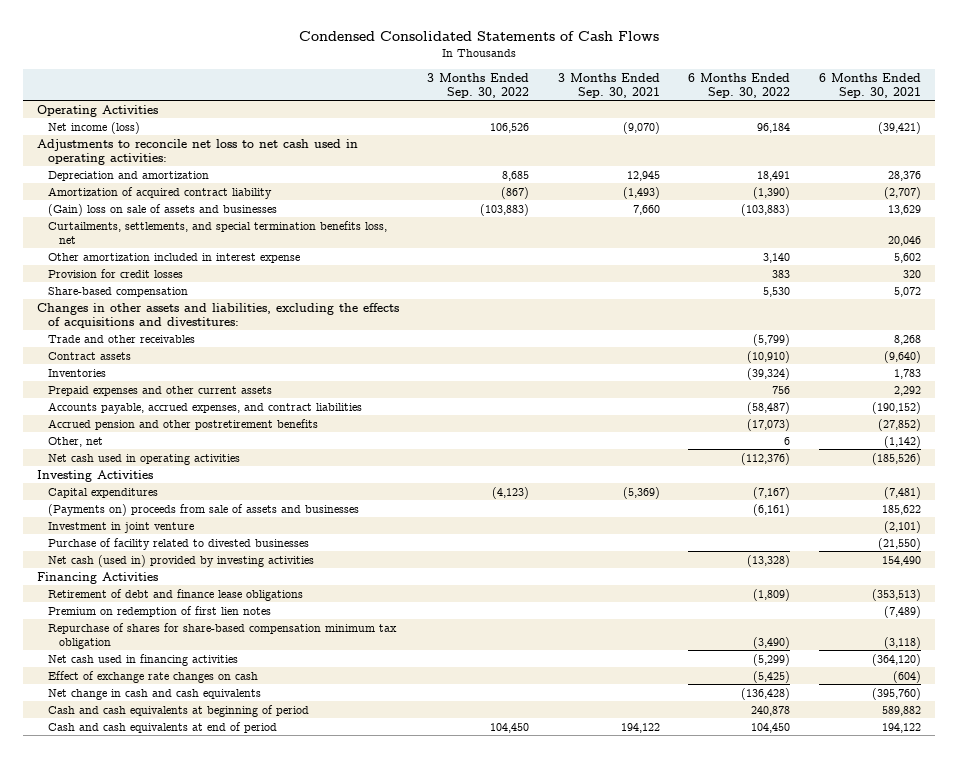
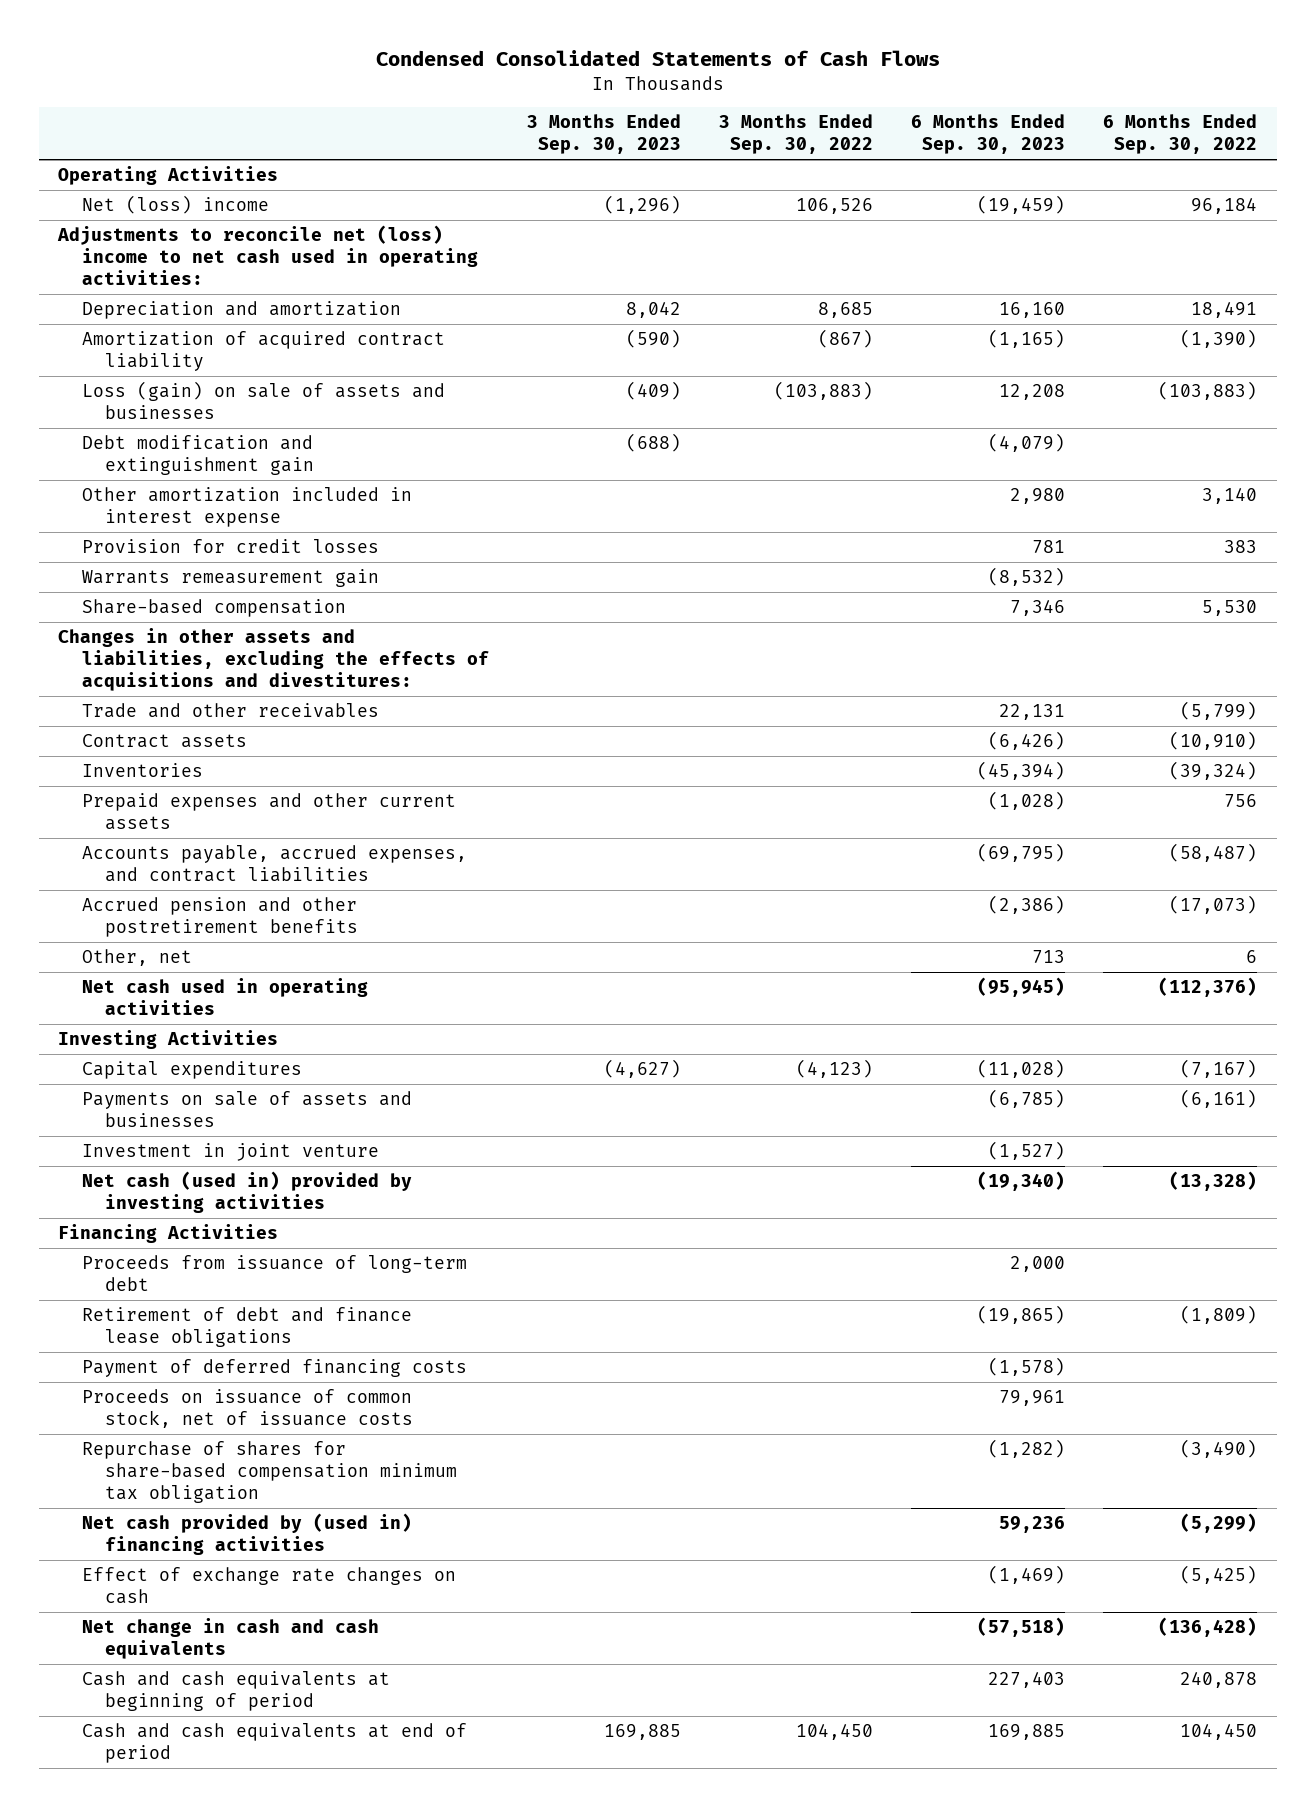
- | 3 Months Ended Sep. 30, 2022 | 3 Months Ended Sep. 30, 2021 | 6 Months Ended Sep. 30, 2022 | 6 Months Ended Sep. 30, 2021
+ | 3 Months Ended Sep. 30, 2023 | 3 Months Ended Sep. 30, 2022 | 6 Months Ended Sep. 30, 2023 | 6 Months Ended Sep. 30, 2022
- Net income (loss) | 106,526 | (9,070) | 96,184 | (39,421)
- Adjustments to reconcile net loss to net cash used in operating activities:
+ Net (loss) income | (1,296) | 106,526 | (19,459) | 96,184
+ Adjustments to reconcile net (loss) income to net cash used in operating activities:
- (Gain) loss on sale of assets and businesses | (103,883) | 7,660 | (103,883) | 13,629
- Curtailments, settlements, and special termination benefits loss, net | | | | 20,046
+ Loss (gain) on sale of assets and businesses | (409) | (103,883) | 12,208 | (103,883)
+ Debt modification and extinguishment gain | (688) | | (4,079) |
+ Warrants remeasurement gain | | | (8,532) |
- (Payments on) proceeds from sale of assets and businesses | | | (6,161) | 185,622
+ Payments on sale of assets and businesses | | | (6,785) | (6,161)
- Purchase of facility related to divested businesses | | | | (21,550)
+ Proceeds from issuance of long-term debt | | | 2,000 |
- Premium on redemption of first lien notes | | | | (7,489)
+ Payment of deferred financing costs | | | (1,578) |
+ Proceeds on issuance of common stock, net of issuance costs | | | 79,961 |
- Net cash used in financing activities | | | (5,299) | (364,120)
+ Net cash provided by (used in) financing activities | | | 59,236 | (5,299)

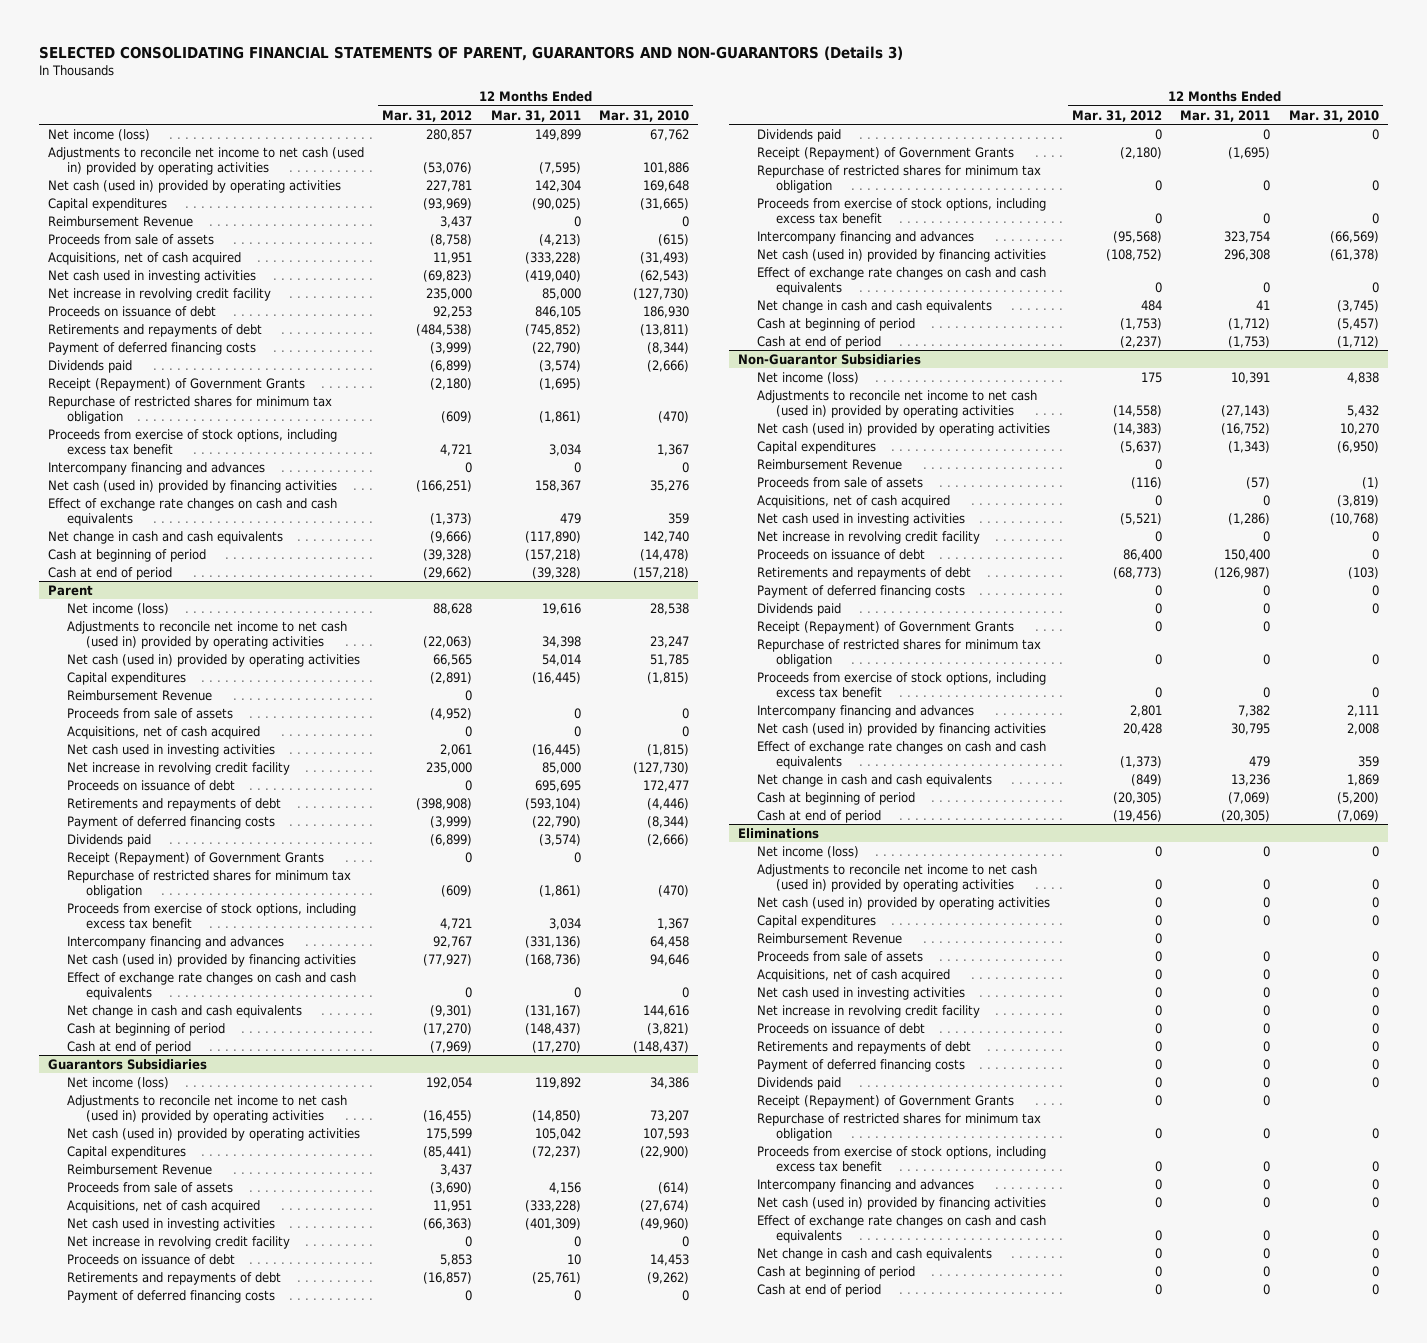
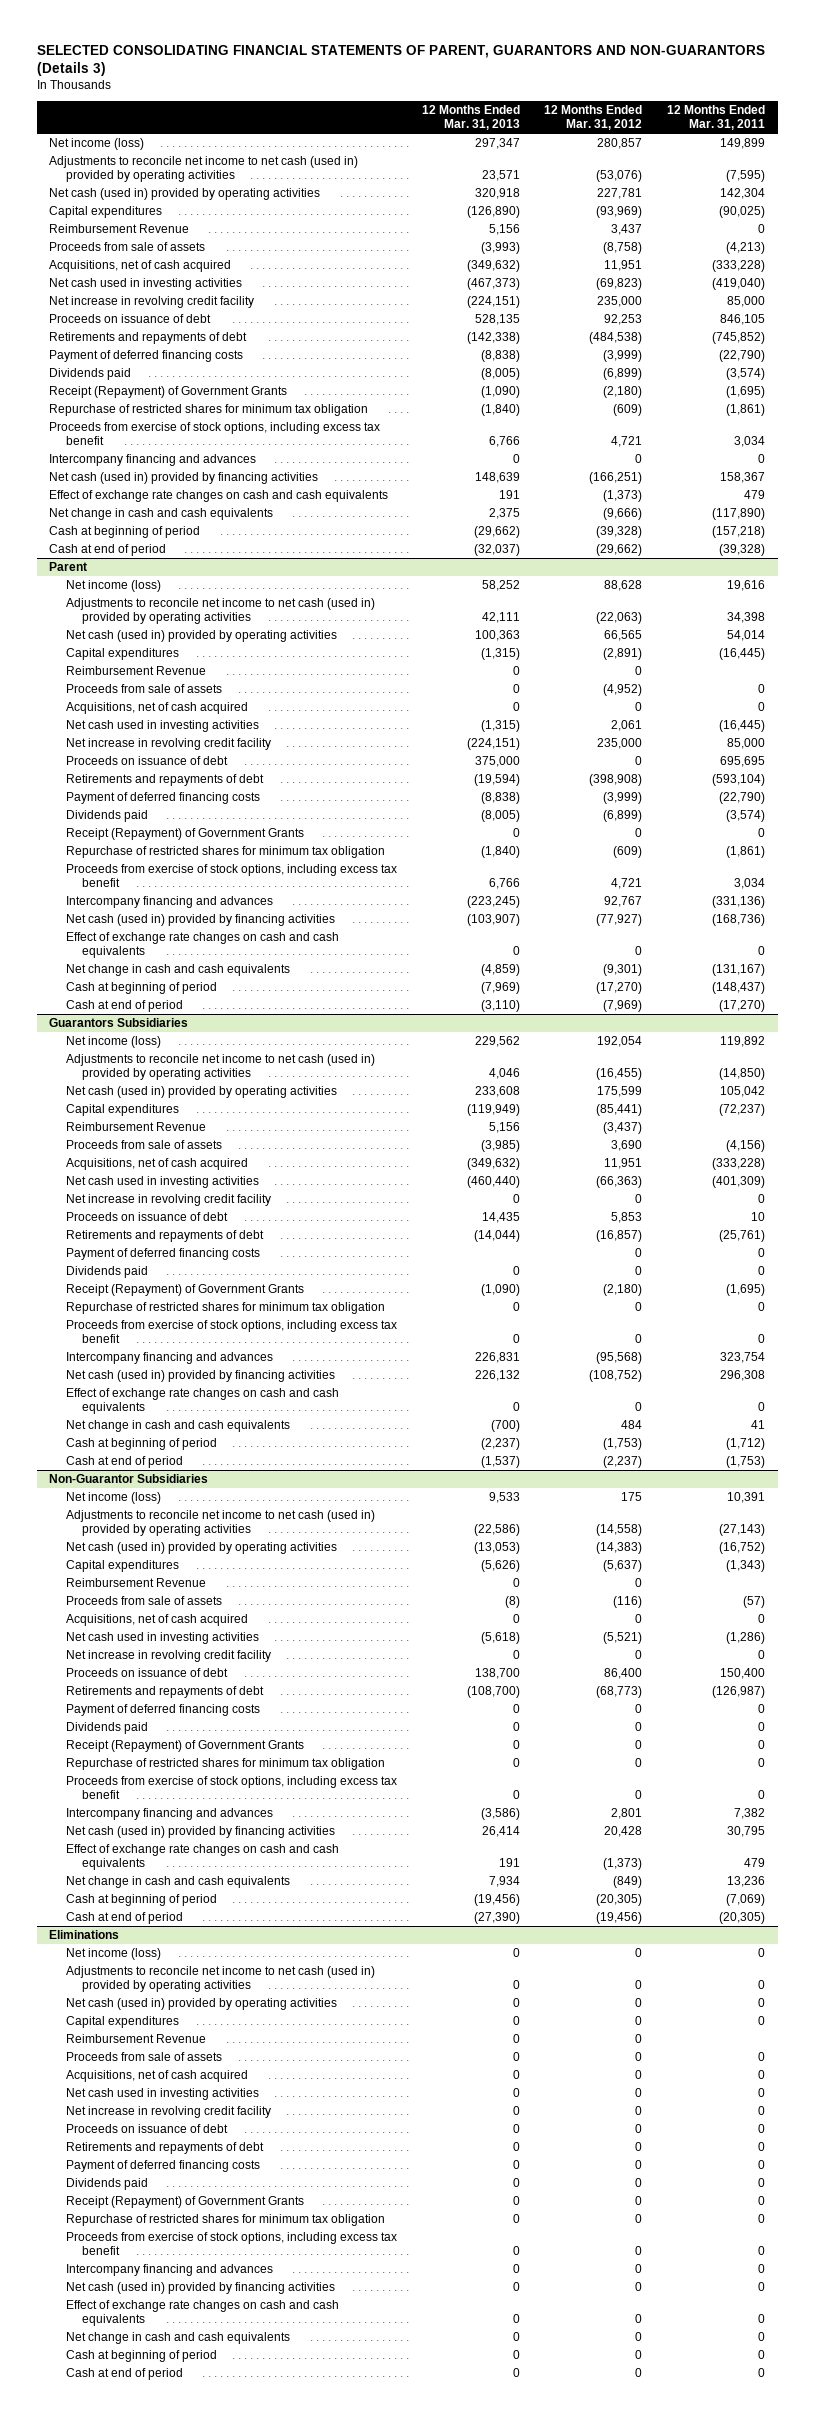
- | 12 Months Ended Mar. 31, 2012 | 12 Months Ended Mar. 31, 2011 | 12 Months Ended Mar. 31, 2010
+ | 12 Months Ended Mar. 31, 2013 | 12 Months Ended Mar. 31, 2012 | 12 Months Ended Mar. 31, 2011
@ Guarantors Subsidiaries
- Reimbursement Revenue | 3,437 | |
- Proceeds from sale of assets | (3,690) | 4,156 | (614)
+ Reimbursement Revenue | 5,156 | (3,437) |
+ Proceeds from sale of assets | (3,985) | 3,690 | (4,156)

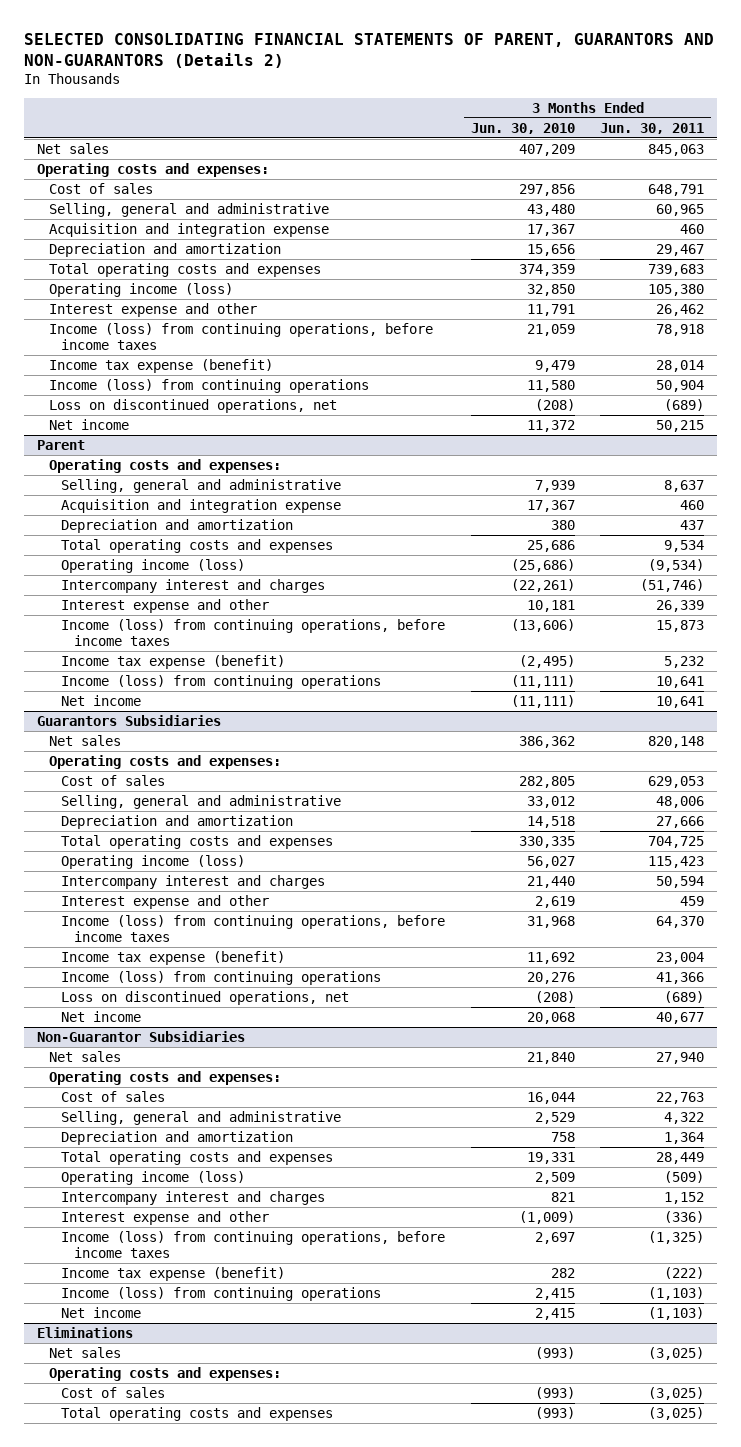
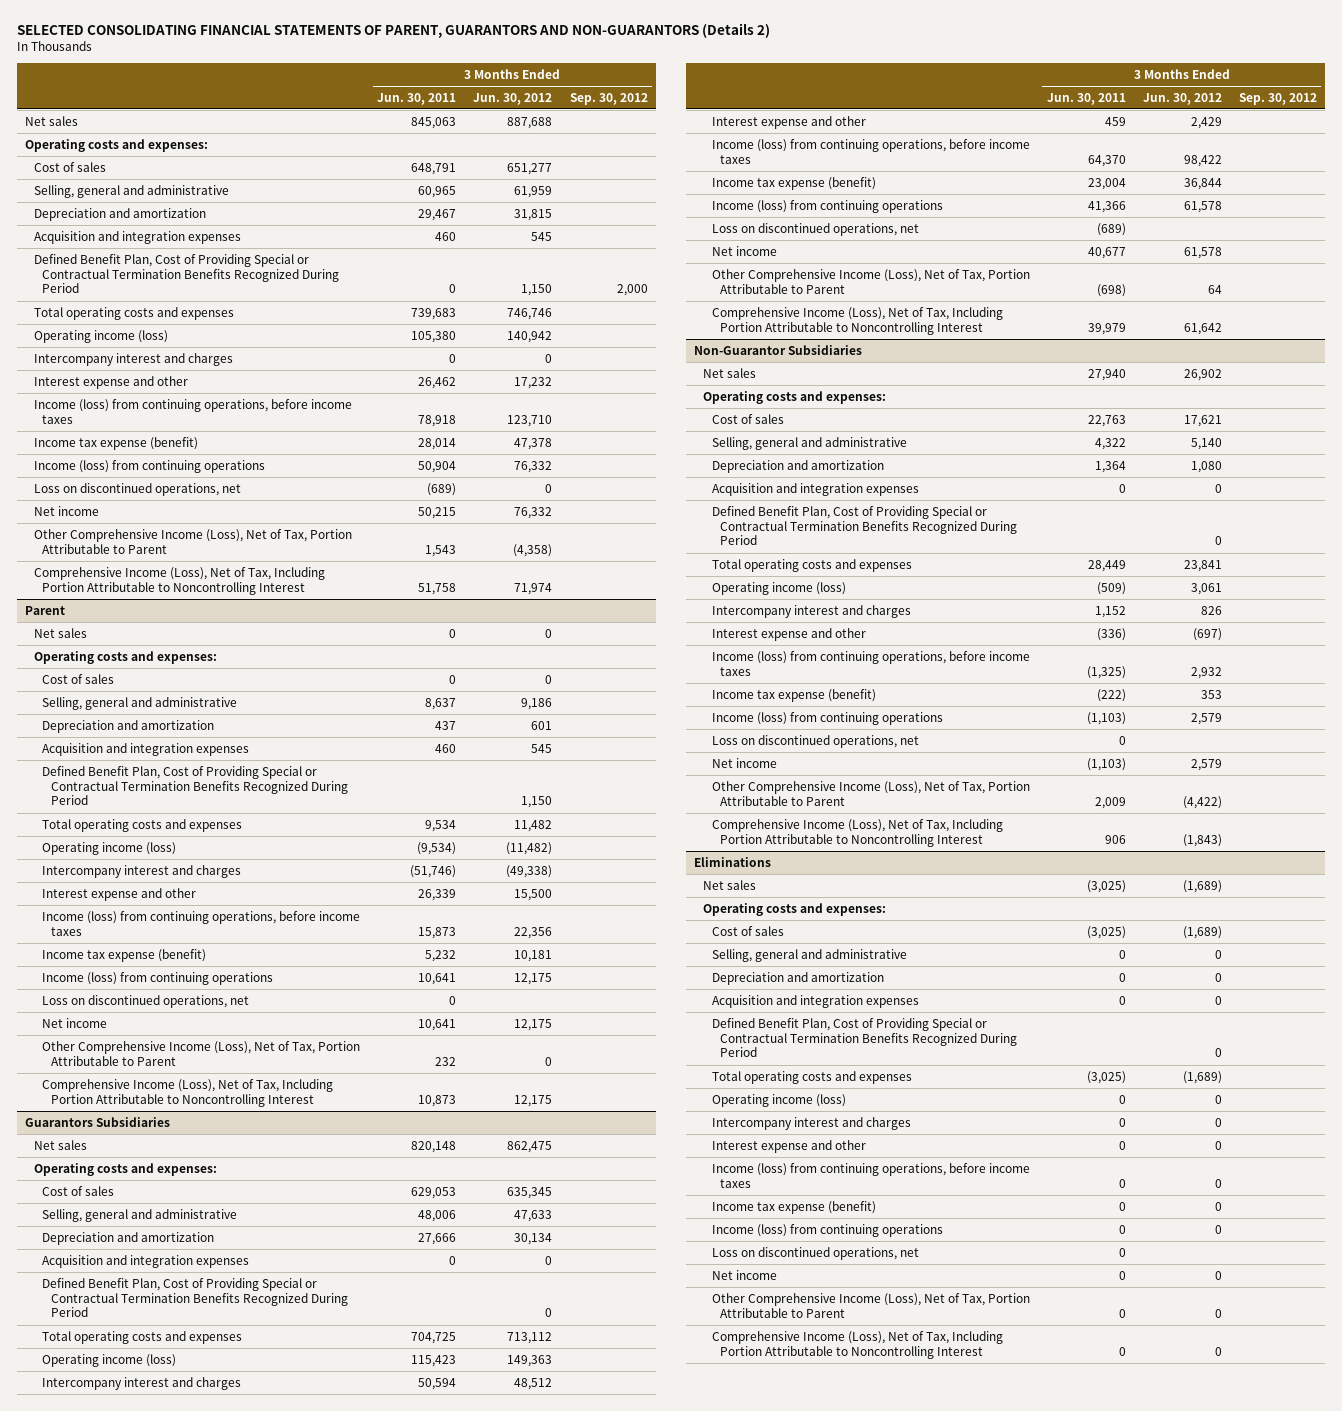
- | 3 Months Ended Jun. 30, 2010 | 3 Months Ended Jun. 30, 2011
+ | 3 Months Ended Jun. 30, 2011 | 3 Months Ended Jun. 30, 2012 | 3 Months Ended Sep. 30, 2012
- Acquisition and integration expense | 17,367 | 460
+ Acquisition and integration expenses | 460 | 545 |
+ Defined Benefit Plan, Cost of Providing Special or Contractual Termination Benefits Recognized During Period | 0 | 1,150 | 2,000
+ Intercompany interest and charges | 0 | 0 |
+ Other Comprehensive Income (Loss), Net of Tax, Portion Attributable to Parent | 1,543 | (4,358) |
+ Comprehensive Income (Loss), Net of Tax, Including Portion Attributable to Noncontrolling Interest | 51,758 | 71,974 |
@ Parent
+ Net sales | 0 | 0 |
+ Cost of sales | 0 | 0 |
- Acquisition and integration expense | 17,367 | 460
+ Acquisition and integration expenses | 460 | 545 |
+ Defined Benefit Plan, Cost of Providing Special or Contractual Termination Benefits Recognized During Period | | 1,150 |
+ Loss on discontinued operations, net | 0 | |
+ Other Comprehensive Income (Loss), Net of Tax, Portion Attributable to Parent | 232 | 0 |
+ Comprehensive Income (Loss), Net of Tax, Including Portion Attributable to Noncontrolling Interest | 10,873 | 12,175 |
@ Guarantors Subsidiaries
+ Acquisition and integration expenses | 0 | 0 |
+ Defined Benefit Plan, Cost of Providing Special or Contractual Termination Benefits Recognized During Period | | 0 |
+ Other Comprehensive Income (Loss), Net of Tax, Portion Attributable to Parent | (698) | 64 |
+ Comprehensive Income (Loss), Net of Tax, Including Portion Attributable to Noncontrolling Interest | 39,979 | 61,642 |
@ Non-Guarantor Subsidiaries
+ Acquisition and integration expenses | 0 | 0 |
+ Defined Benefit Plan, Cost of Providing Special or Contractual Termination Benefits Recognized During Period | | 0 |
+ Loss on discontinued operations, net | 0 | |
+ Other Comprehensive Income (Loss), Net of Tax, Portion Attributable to Parent | 2,009 | (4,422) |
+ Comprehensive Income (Loss), Net of Tax, Including Portion Attributable to Noncontrolling Interest | 906 | (1,843) |
@ Eliminations
+ Selling, general and administrative | 0 | 0 |
+ Depreciation and amortization | 0 | 0 |
+ Acquisition and integration expenses | 0 | 0 |
+ Defined Benefit Plan, Cost of Providing Special or Contractual Termination Benefits Recognized During Period | | 0 |
+ Operating income (loss) | 0 | 0 |
+ Intercompany interest and charges | 0 | 0 |
+ Interest expense and other | 0 | 0 |
+ Income (loss) from continuing operations, before income taxes | 0 | 0 |
+ Income tax expense (benefit) | 0 | 0 |
+ Income (loss) from continuing operations | 0 | 0 |
+ Loss on discontinued operations, net | 0 | |
+ Net income | 0 | 0 |
+ Other Comprehensive Income (Loss), Net of Tax, Portion Attributable to Parent | 0 | 0 |
+ Comprehensive Income (Loss), Net of Tax, Including Portion Attributable to Noncontrolling Interest | 0 | 0 |

